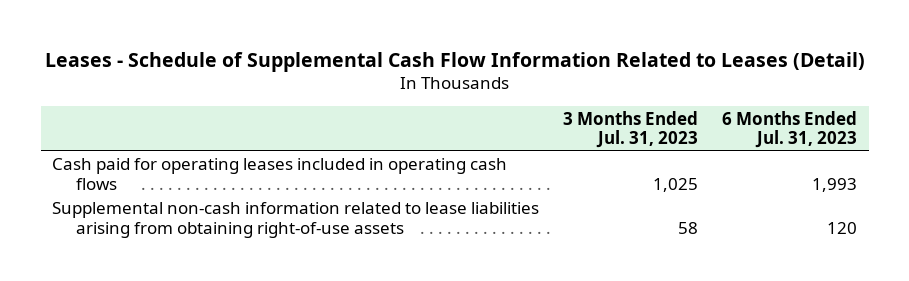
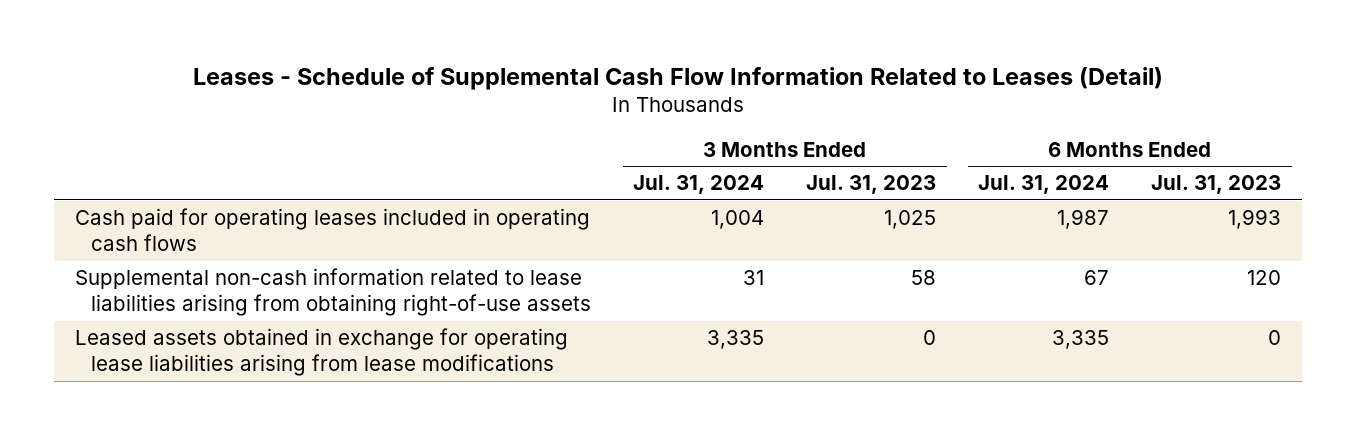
- | 3 Months Ended Jul. 31, 2023 | 6 Months Ended Jul. 31, 2023
+ | 3 Months Ended Jul. 31, 2024 | 3 Months Ended Jul. 31, 2023 | 6 Months Ended Jul. 31, 2024 | 6 Months Ended Jul. 31, 2023
+ Leased assets obtained in exchange for operating lease liabilities arising from lease modifications | 3,335 | 0 | 3,335 | 0

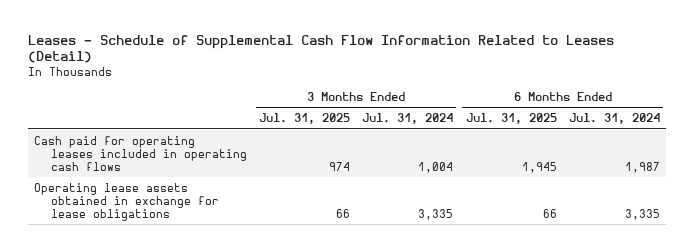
- | 3 Months Ended Jul. 31, 2024 | 3 Months Ended Jul. 31, 2023 | 6 Months Ended Jul. 31, 2024 | 6 Months Ended Jul. 31, 2023
+ | 3 Months Ended Jul. 31, 2025 | 3 Months Ended Jul. 31, 2024 | 6 Months Ended Jul. 31, 2025 | 6 Months Ended Jul. 31, 2024
- Supplemental non-cash information related to lease liabilities arising from obtaining right-of-use assets | 31 | 58 | 67 | 120
- Leased assets obtained in exchange for operating lease liabilities arising from lease modifications | 3,335 | 0 | 3,335 | 0
+ Operating lease assets obtained in exchange for lease obligations | 66 | 3,335 | 66 | 3,335

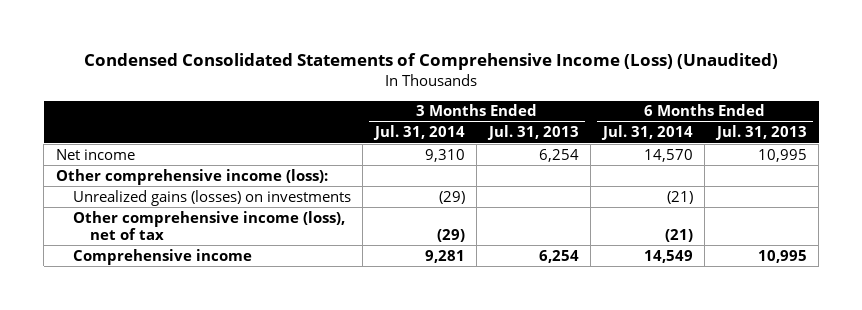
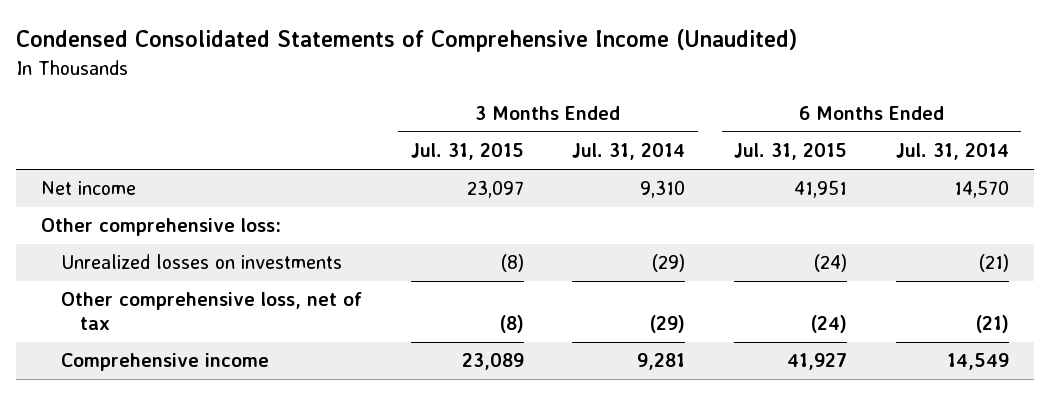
- Condensed Consolidated Statements of Comprehensive Income (Loss) (Unaudited)
+ Condensed Consolidated Statements of Comprehensive Income (Unaudited)
- | 3 Months Ended Jul. 31, 2014 | 3 Months Ended Jul. 31, 2013 | 6 Months Ended Jul. 31, 2014 | 6 Months Ended Jul. 31, 2013
+ | 3 Months Ended Jul. 31, 2015 | 3 Months Ended Jul. 31, 2014 | 6 Months Ended Jul. 31, 2015 | 6 Months Ended Jul. 31, 2014
- Other comprehensive income (loss):
- Unrealized gains (losses) on investments | (29) | | (21) |
- Other comprehensive income (loss), net of tax | (29) | | (21) |
+ Other comprehensive loss:
+ Unrealized losses on investments | (8) | (29) | (24) | (21)
+ Other comprehensive loss, net of tax | (8) | (29) | (24) | (21)

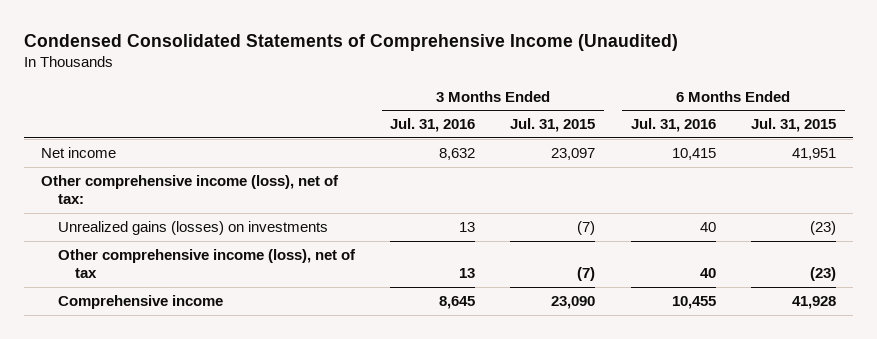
- | 3 Months Ended Jul. 31, 2015 | 3 Months Ended Jul. 31, 2014 | 6 Months Ended Jul. 31, 2015 | 6 Months Ended Jul. 31, 2014
+ | 3 Months Ended Jul. 31, 2016 | 3 Months Ended Jul. 31, 2015 | 6 Months Ended Jul. 31, 2016 | 6 Months Ended Jul. 31, 2015
- Other comprehensive loss:
- Unrealized losses on investments | (8) | (29) | (24) | (21)
- Other comprehensive loss, net of tax | (8) | (29) | (24) | (21)
- Comprehensive income | 23,089 | 9,281 | 41,927 | 14,549
+ Other comprehensive income (loss), net of tax:
+ Unrealized gains (losses) on investments | 13 | (7) | 40 | (23)
+ Other comprehensive income (loss), net of tax | 13 | (7) | 40 | (23)
+ Comprehensive income | 8,645 | 23,090 | 10,455 | 41,928

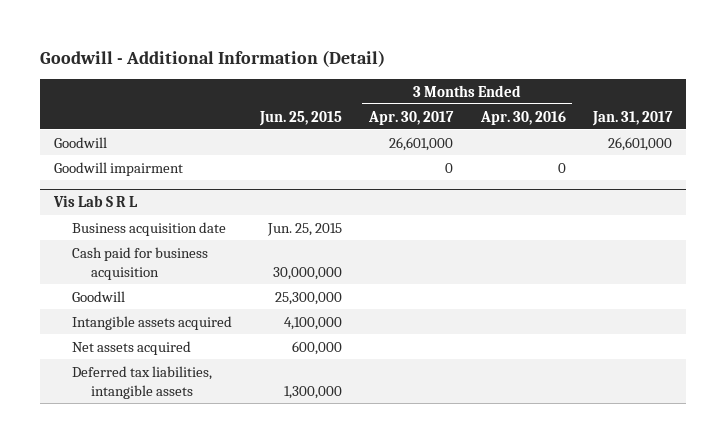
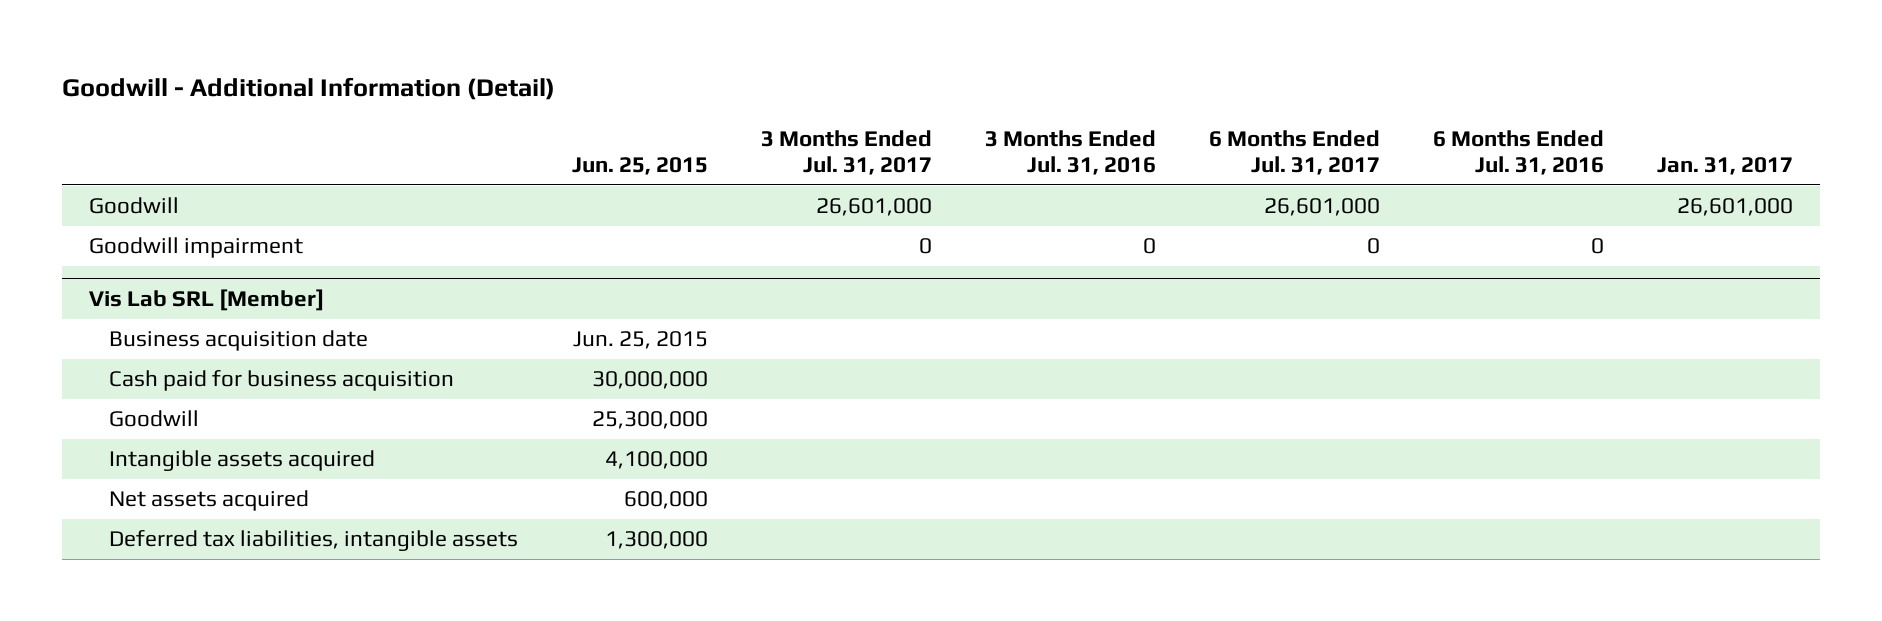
- | Jun. 25, 2015 | 3 Months Ended Apr. 30, 2017 | 3 Months Ended Apr. 30, 2016 | Jan. 31, 2017
+ | Jun. 25, 2015 | 3 Months Ended Jul. 31, 2017 | 3 Months Ended Jul. 31, 2016 | 6 Months Ended Jul. 31, 2017 | 6 Months Ended Jul. 31, 2016 | Jan. 31, 2017
- Vis Lab S R L
+ Vis Lab SRL [Member]

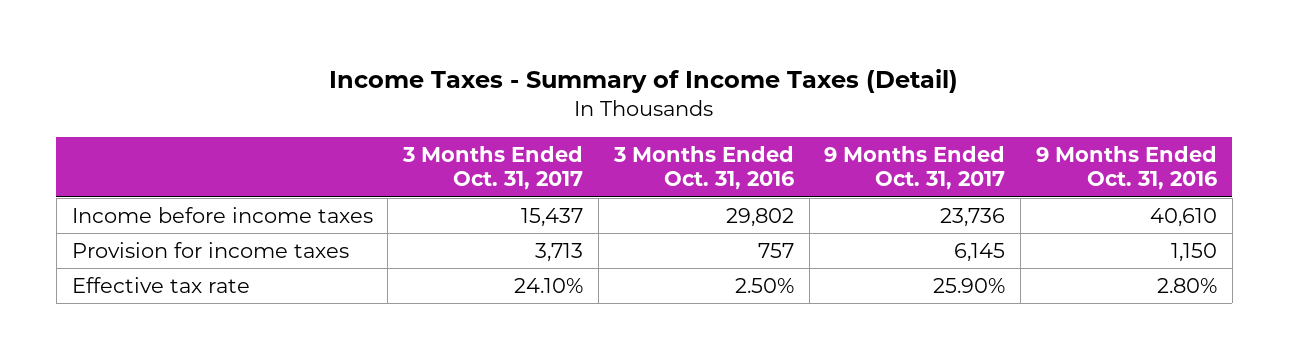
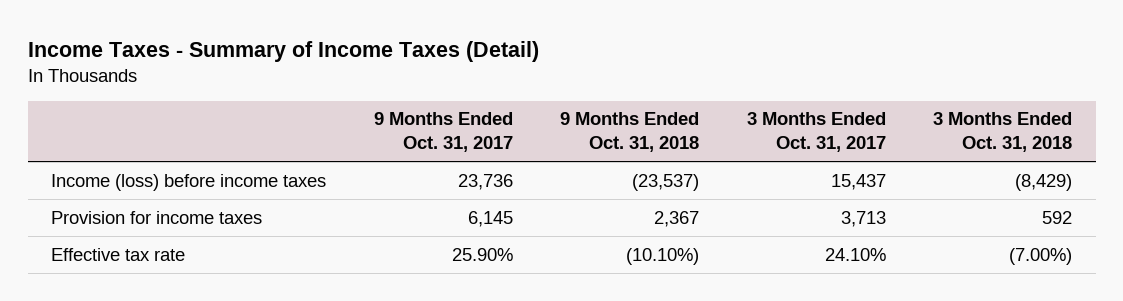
- | 3 Months Ended Oct. 31, 2017 | 3 Months Ended Oct. 31, 2016 | 9 Months Ended Oct. 31, 2017 | 9 Months Ended Oct. 31, 2016
+ | 9 Months Ended Oct. 31, 2017 | 9 Months Ended Oct. 31, 2018 | 3 Months Ended Oct. 31, 2017 | 3 Months Ended Oct. 31, 2018
- Income before income taxes | 15,437 | 29,802 | 23,736 | 40,610
+ Income (loss) before income taxes | 23,736 | (23,537) | 15,437 | (8,429)

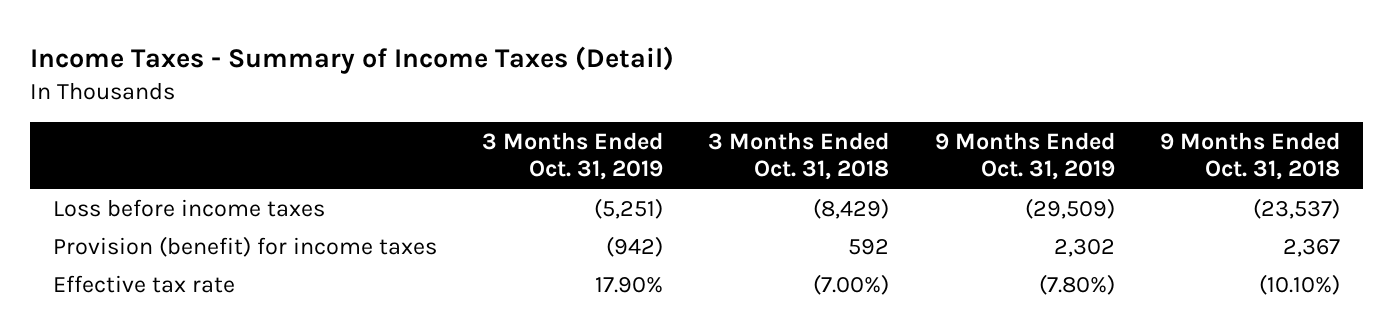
- | 9 Months Ended Oct. 31, 2017 | 9 Months Ended Oct. 31, 2018 | 3 Months Ended Oct. 31, 2017 | 3 Months Ended Oct. 31, 2018
+ | 3 Months Ended Oct. 31, 2019 | 3 Months Ended Oct. 31, 2018 | 9 Months Ended Oct. 31, 2019 | 9 Months Ended Oct. 31, 2018
- Income (loss) before income taxes | 23,736 | (23,537) | 15,437 | (8,429)
- Provision for income taxes | 6,145 | 2,367 | 3,713 | 592
+ Loss before income taxes | (5,251) | (8,429) | (29,509) | (23,537)
+ Provision (benefit) for income taxes | (942) | 592 | 2,302 | 2,367

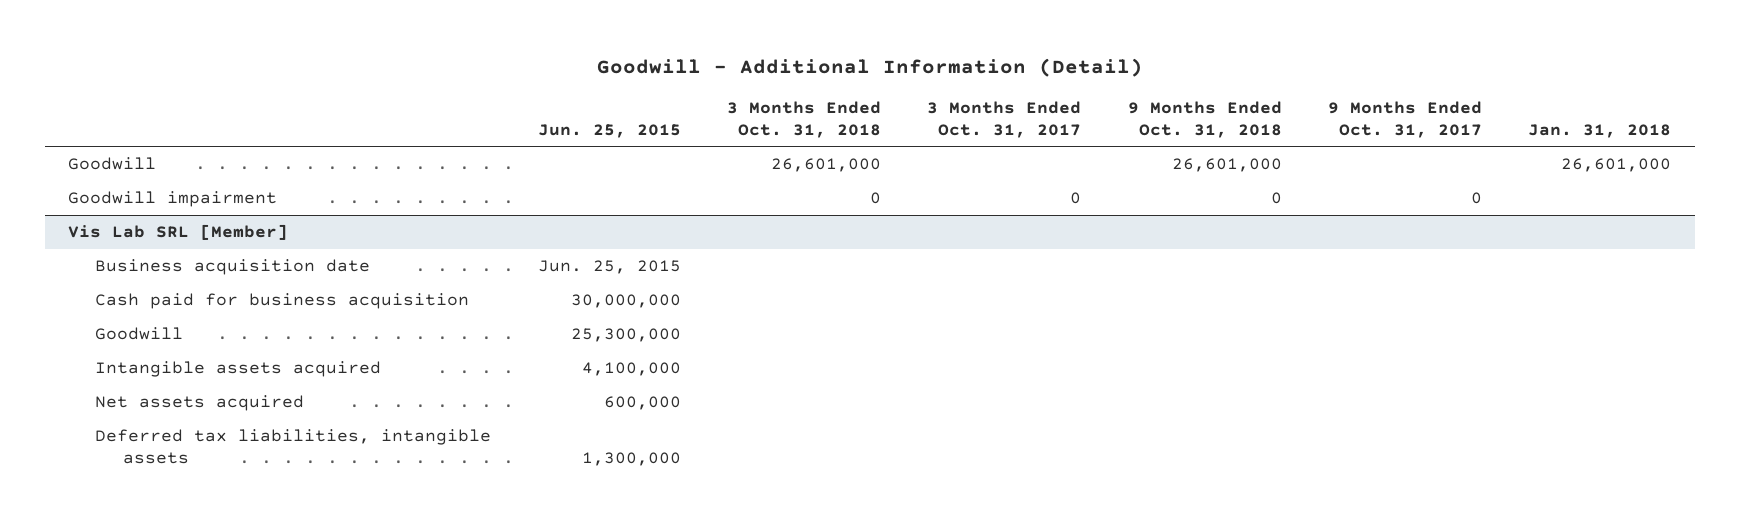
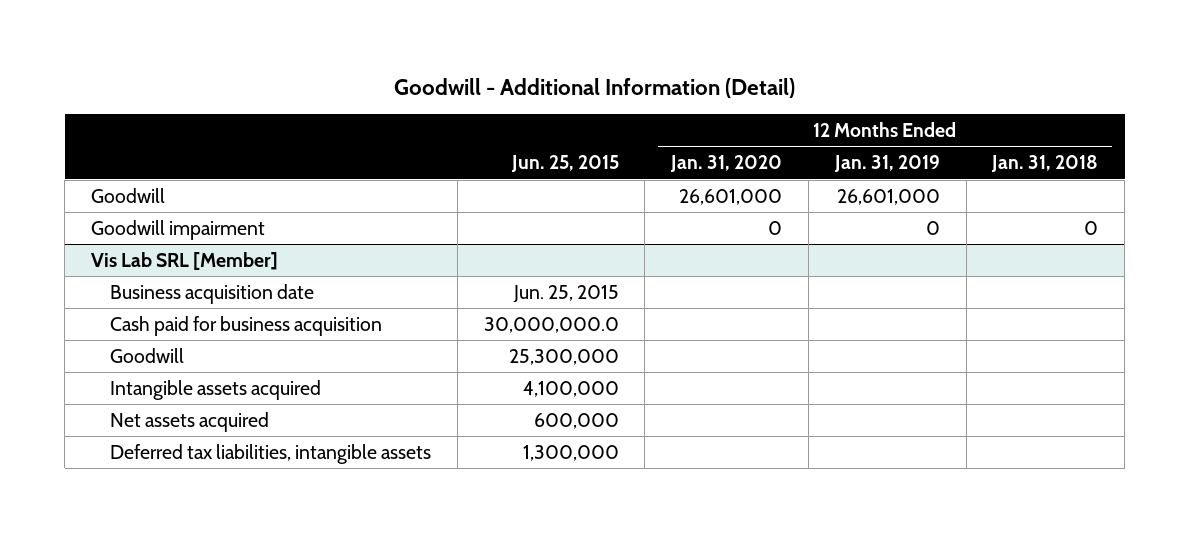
- | Jun. 25, 2015 | 3 Months Ended Oct. 31, 2018 | 3 Months Ended Oct. 31, 2017 | 9 Months Ended Oct. 31, 2018 | 9 Months Ended Oct. 31, 2017 | Jan. 31, 2018
+ | Jun. 25, 2015 | 12 Months Ended Jan. 31, 2020 | 12 Months Ended Jan. 31, 2019 | 12 Months Ended Jan. 31, 2018
@ Vis Lab SRL [Member]
- Cash paid for business acquisition | 30,000,000 | | | | |
+ Cash paid for business acquisition | 30,000,000.0 | | |

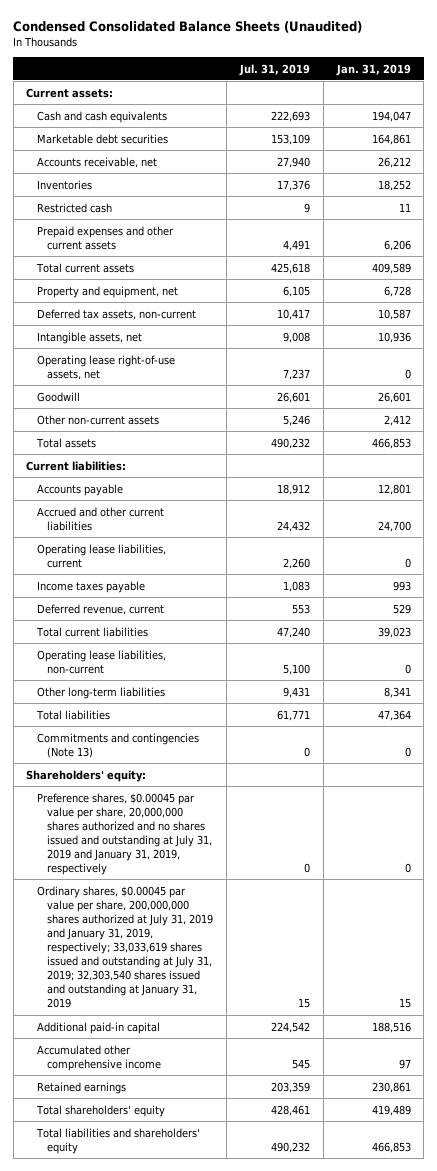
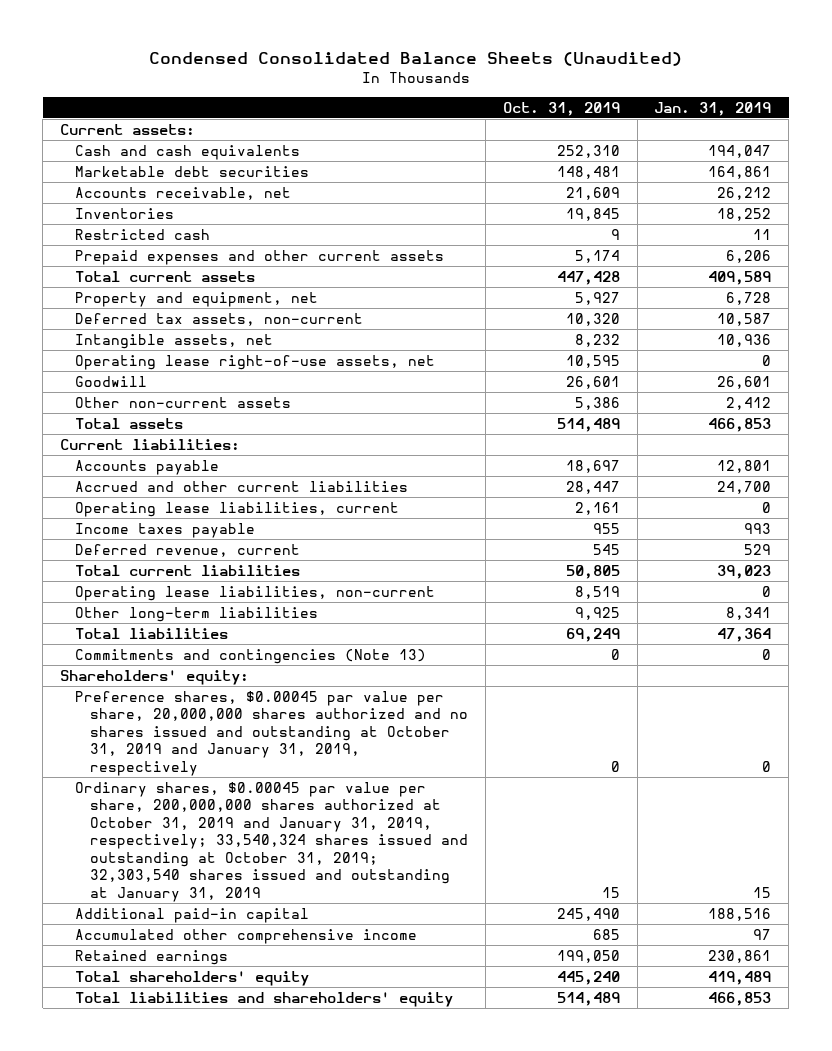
- | Jul. 31, 2019 | Jan. 31, 2019
+ | Oct. 31, 2019 | Jan. 31, 2019
- Preference shares, $0.00045 par value per share, 20,000,000 shares authorized and no shares issued and outstanding at July 31, 2019 and January 31, 2019, respectively | 0 | 0
- Ordinary shares, $0.00045 par value per share, 200,000,000 shares authorized at July 31, 2019 and January 31, 2019, respectively; 33,033,619 shares issued and outstanding at July 31, 2019; 32,303,540 shares issued and outstanding at January 31, 2019 | 15 | 15
+ Preference shares, $0.00045 par value per share, 20,000,000 shares authorized and no shares issued and outstanding at October 31, 2019 and January 31, 2019, respectively | 0 | 0
+ Ordinary shares, $0.00045 par value per share, 200,000,000 shares authorized at October 31, 2019 and January 31, 2019, respectively; 33,540,324 shares issued and outstanding at October 31, 2019; 32,303,540 shares issued and outstanding at January 31, 2019 | 15 | 15

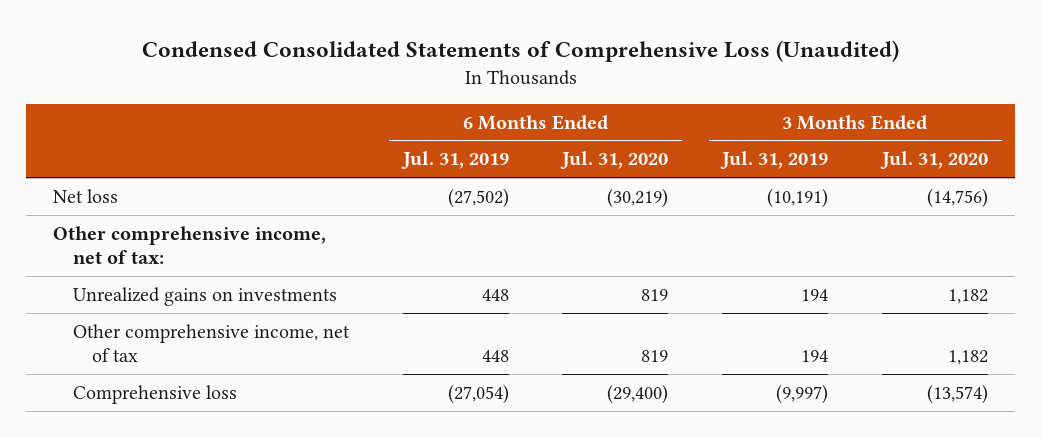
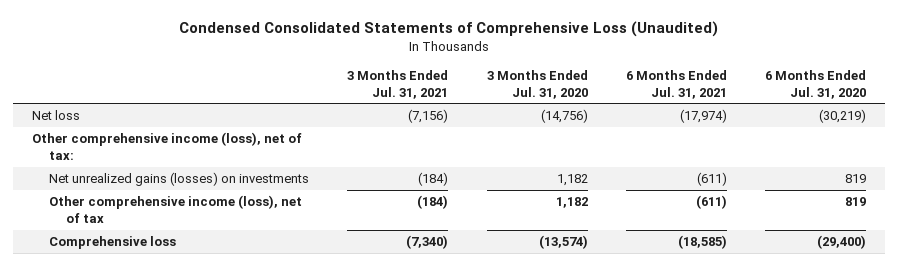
- | 6 Months Ended Jul. 31, 2019 | 6 Months Ended Jul. 31, 2020 | 3 Months Ended Jul. 31, 2019 | 3 Months Ended Jul. 31, 2020
+ | 3 Months Ended Jul. 31, 2021 | 3 Months Ended Jul. 31, 2020 | 6 Months Ended Jul. 31, 2021 | 6 Months Ended Jul. 31, 2020
- Other comprehensive income, net of tax:
- Unrealized gains on investments | 448 | 819 | 194 | 1,182
- Other comprehensive income, net of tax | 448 | 819 | 194 | 1,182
+ Other comprehensive income (loss), net of tax:
+ Net unrealized gains (losses) on investments | (184) | 1,182 | (611) | 819
+ Other comprehensive income (loss), net of tax | (184) | 1,182 | (611) | 819

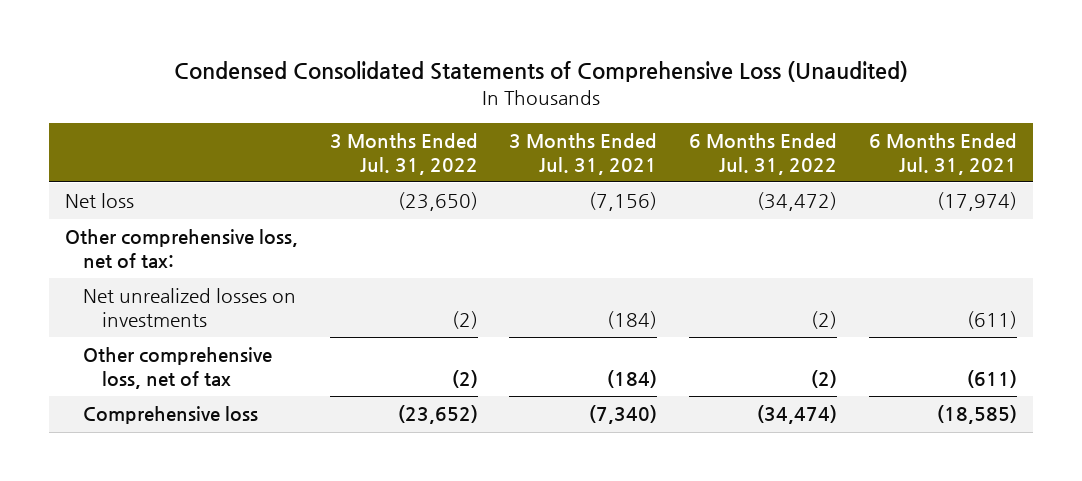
- | 3 Months Ended Jul. 31, 2021 | 3 Months Ended Jul. 31, 2020 | 6 Months Ended Jul. 31, 2021 | 6 Months Ended Jul. 31, 2020
+ | 3 Months Ended Jul. 31, 2022 | 3 Months Ended Jul. 31, 2021 | 6 Months Ended Jul. 31, 2022 | 6 Months Ended Jul. 31, 2021
- Other comprehensive income (loss), net of tax:
- Net unrealized gains (losses) on investments | (184) | 1,182 | (611) | 819
- Other comprehensive income (loss), net of tax | (184) | 1,182 | (611) | 819
+ Other comprehensive loss, net of tax:
+ Net unrealized losses on investments | (2) | (184) | (2) | (611)
+ Other comprehensive loss, net of tax | (2) | (184) | (2) | (611)

